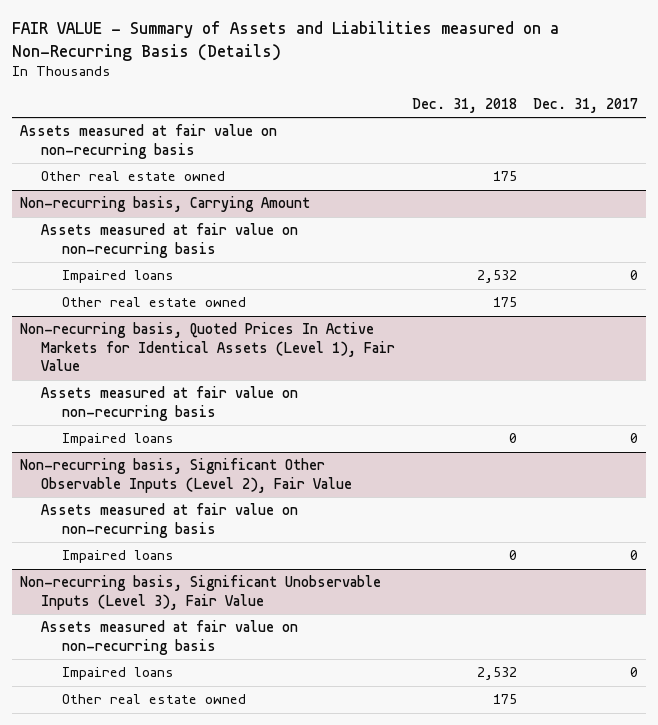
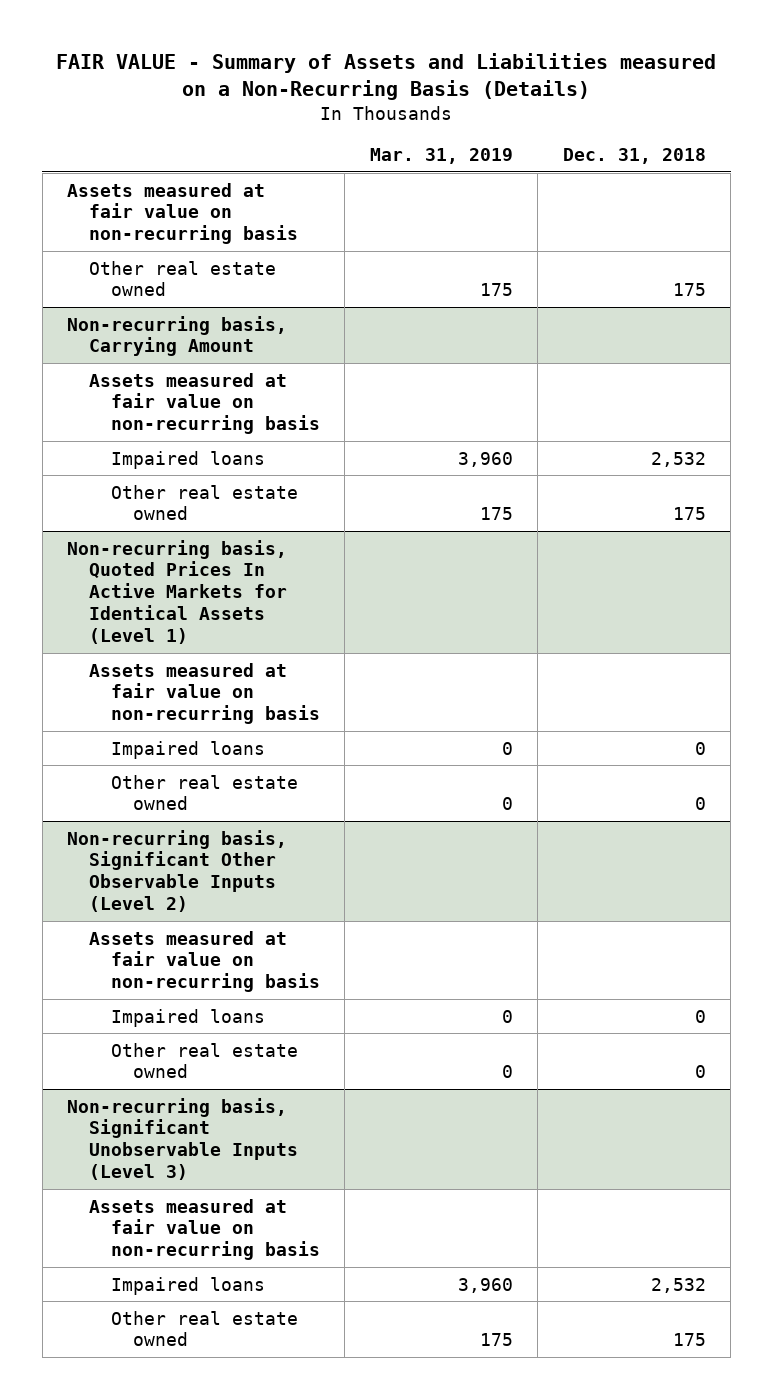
- | Dec. 31, 2018 | Dec. 31, 2017
+ | Mar. 31, 2019 | Dec. 31, 2018
- Non-recurring basis, Quoted Prices In Active Markets for Identical Assets (Level 1), Fair Value
+ Non-recurring basis, Quoted Prices In Active Markets for Identical Assets (Level 1)
- Non-recurring basis, Significant Other Observable Inputs (Level 2), Fair Value
+ Other real estate owned | 0 | 0
+ Non-recurring basis, Significant Other Observable Inputs (Level 2)
- Non-recurring basis, Significant Unobservable Inputs (Level 3), Fair Value
+ Other real estate owned | 0 | 0
+ Non-recurring basis, Significant Unobservable Inputs (Level 3)

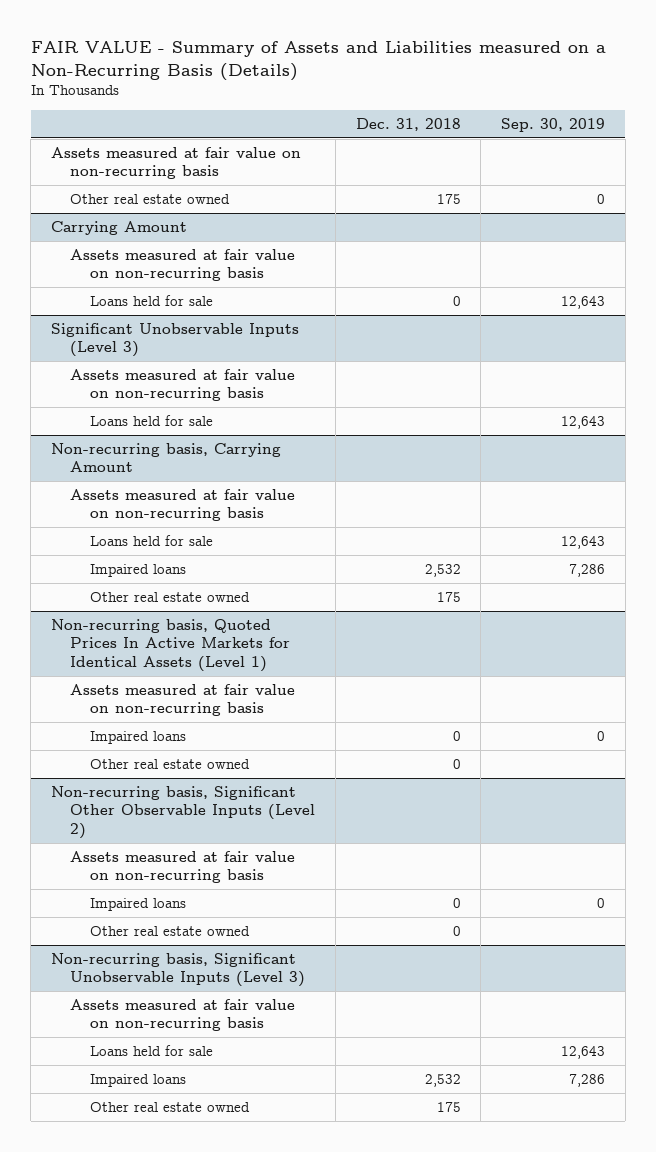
- | Mar. 31, 2019 | Dec. 31, 2018
+ | Dec. 31, 2018 | Sep. 30, 2019
+ Carrying Amount
+ Assets measured at fair value on non-recurring basis
+ Loans held for sale | 0 | 12,643
+ Significant Unobservable Inputs (Level 3)
+ Assets measured at fair value on non-recurring basis
+ Loans held for sale | | 12,643
@ Non-recurring basis, Carrying Amount
+ Loans held for sale | | 12,643
@ Non-recurring basis, Significant Unobservable Inputs (Level 3)
+ Loans held for sale | | 12,643

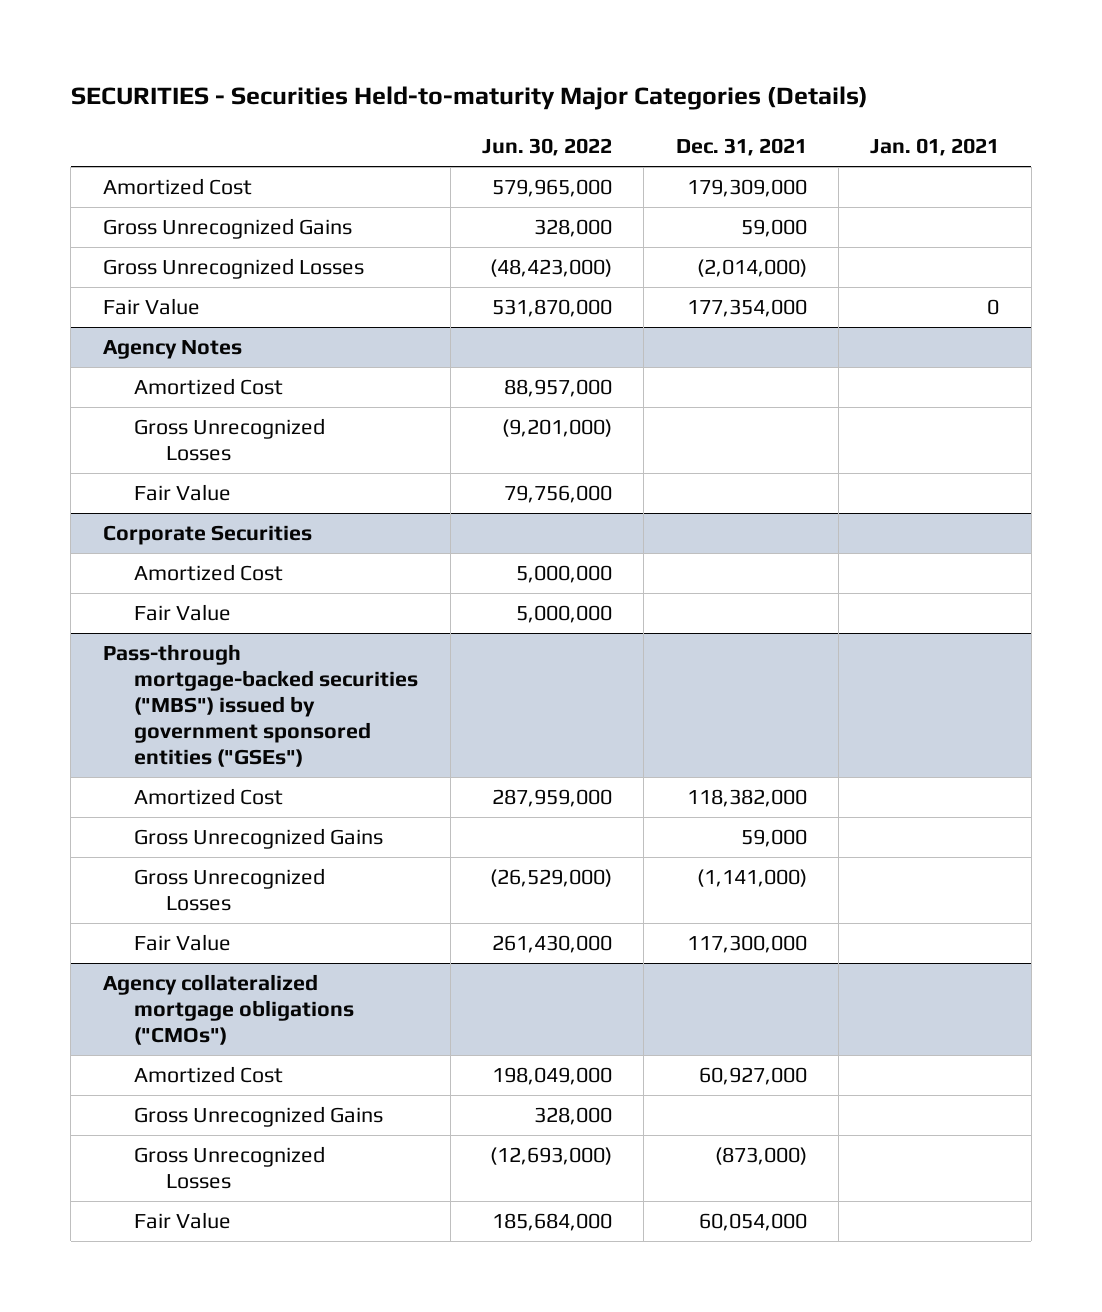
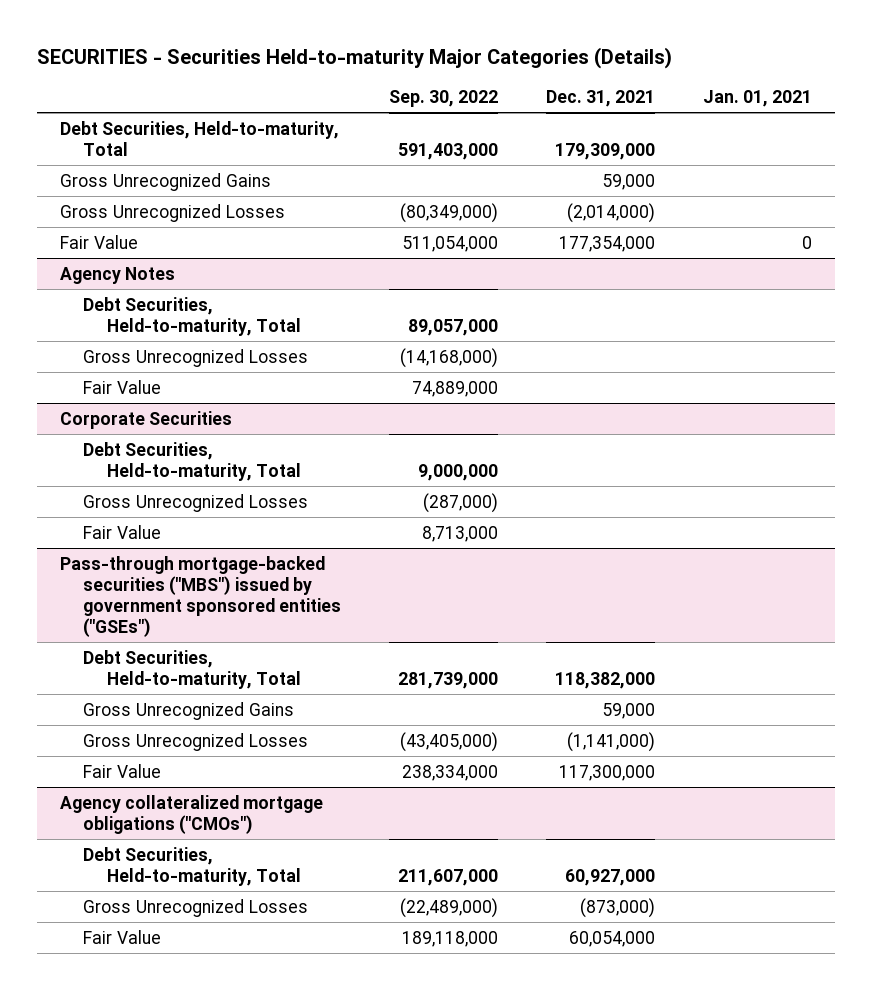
- | Jun. 30, 2022 | Dec. 31, 2021 | Jan. 01, 2021
+ | Sep. 30, 2022 | Dec. 31, 2021 | Jan. 01, 2021
- Amortized Cost | 579,965,000 | 179,309,000 |
+ Debt Securities, Held-to-maturity, Total | 591,403,000 | 179,309,000 |
@ Agency Notes
- Amortized Cost | 88,957,000 | |
+ Debt Securities, Held-to-maturity, Total | 89,057,000 | |
@ Corporate Securities
- Amortized Cost | 5,000,000 | |
+ Debt Securities, Held-to-maturity, Total | 9,000,000 | |
+ Gross Unrecognized Losses | (287,000) | |
@ Pass-through mortgage-backed securities ("MBS") issued by government sponsored entities ("GSEs")
- Amortized Cost | 287,959,000 | 118,382,000 |
+ Debt Securities, Held-to-maturity, Total | 281,739,000 | 118,382,000 |
@ Agency collateralized mortgage obligations ("CMOs")
- Amortized Cost | 198,049,000 | 60,927,000 |
- Gross Unrecognized Gains | 328,000 | |
+ Debt Securities, Held-to-maturity, Total | 211,607,000 | 60,927,000 |

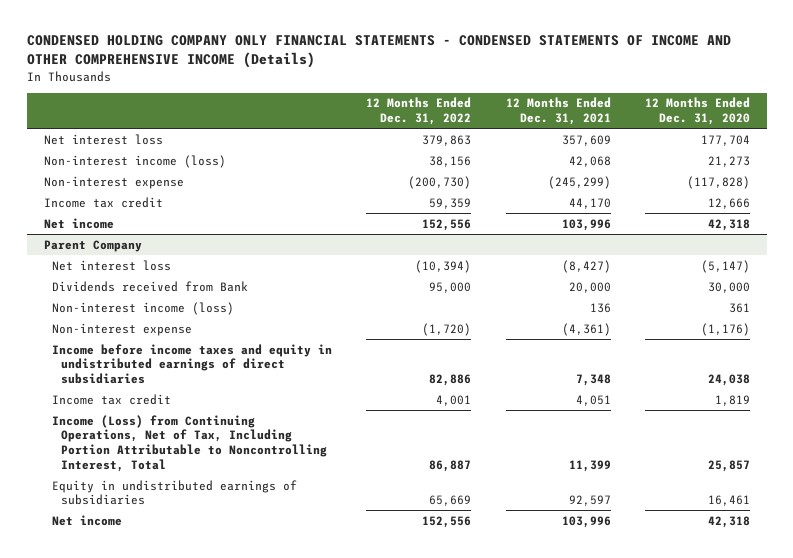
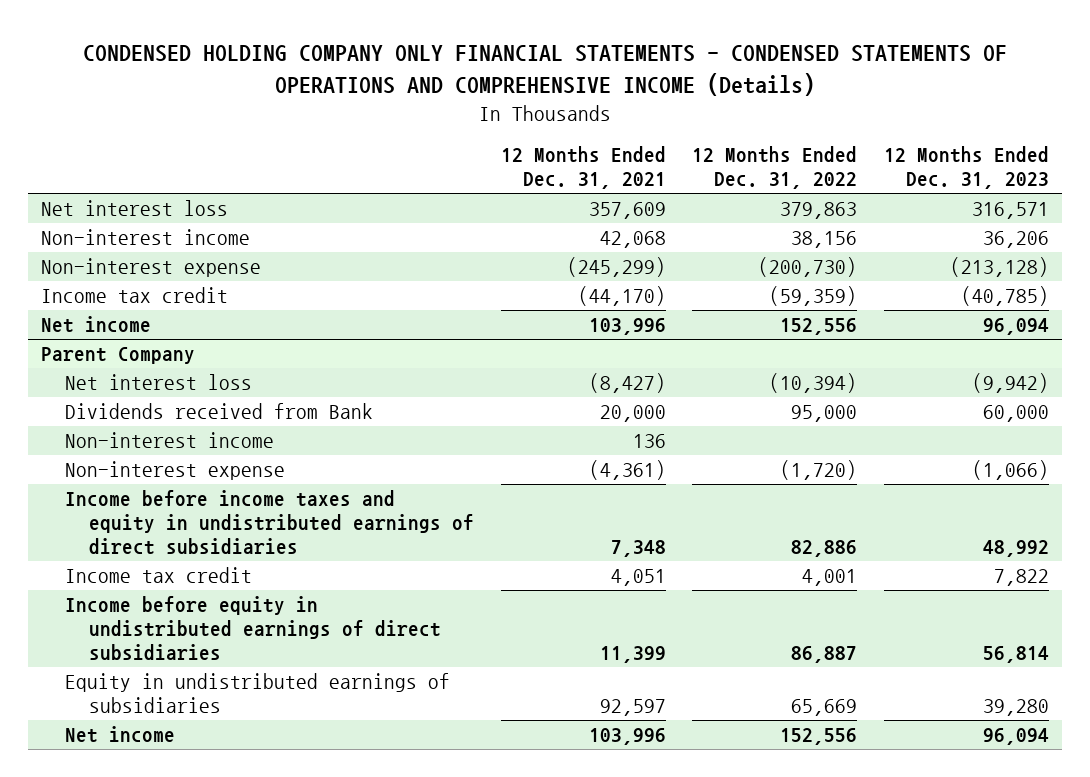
- CONDENSED HOLDING COMPANY ONLY FINANCIAL STATEMENTS - CONDENSED STATEMENTS OF INCOME AND OTHER COMPREHENSIVE INCOME (Details)
+ CONDENSED HOLDING COMPANY ONLY FINANCIAL STATEMENTS - CONDENSED STATEMENTS OF OPERATIONS AND COMPREHENSIVE INCOME (Details)
- | 12 Months Ended Dec. 31, 2022 | 12 Months Ended Dec. 31, 2021 | 12 Months Ended Dec. 31, 2020
+ | 12 Months Ended Dec. 31, 2021 | 12 Months Ended Dec. 31, 2022 | 12 Months Ended Dec. 31, 2023
- Non-interest income (loss) | 38,156 | 42,068 | 21,273
+ Non-interest income | 42,068 | 38,156 | 36,206
- Income tax credit | 59,359 | 44,170 | 12,666
+ Income tax credit | (44,170) | (59,359) | (40,785)
@ Parent Company
- Non-interest income (loss) | | 136 | 361
+ Non-interest income | 136 | |
- Income (Loss) from Continuing Operations, Net of Tax, Including Portion Attributable to Noncontrolling Interest, Total | 86,887 | 11,399 | 25,857
+ Income before equity in undistributed earnings of direct subsidiaries | 11,399 | 86,887 | 56,814

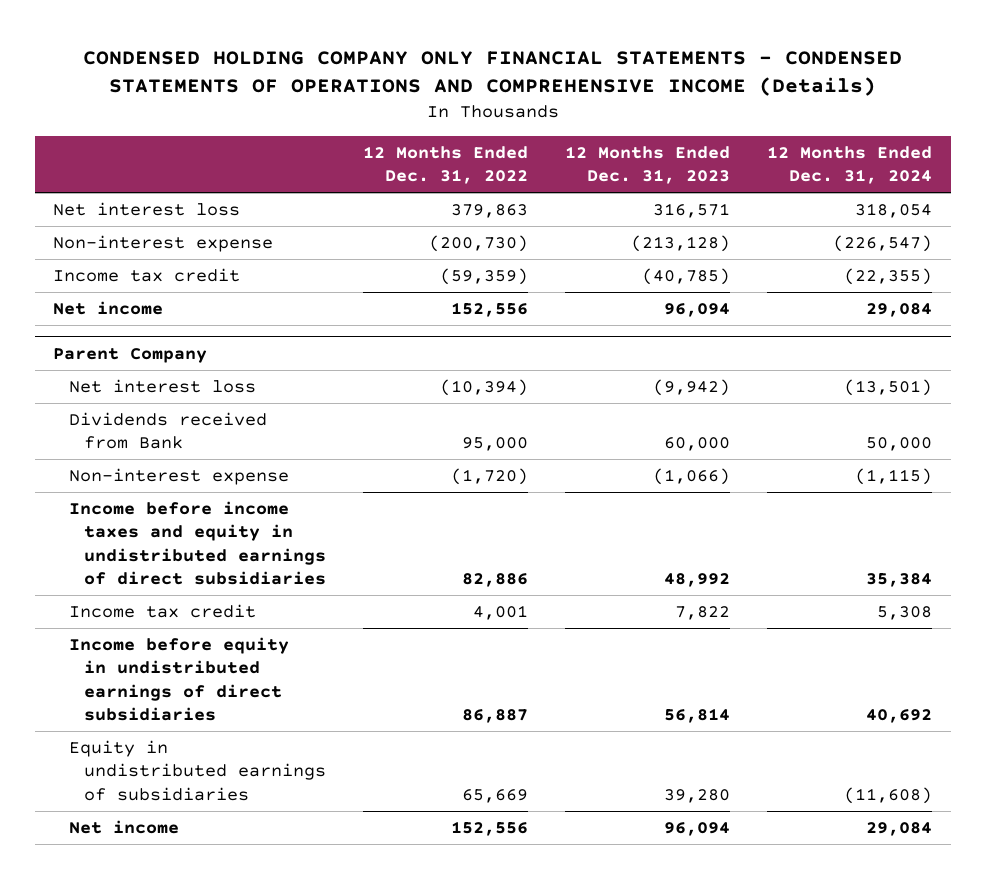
- | 12 Months Ended Dec. 31, 2021 | 12 Months Ended Dec. 31, 2022 | 12 Months Ended Dec. 31, 2023
+ | 12 Months Ended Dec. 31, 2022 | 12 Months Ended Dec. 31, 2023 | 12 Months Ended Dec. 31, 2024
- Non-interest income | 42,068 | 38,156 | 36,206
@ Parent Company
- Non-interest income | 136 | |

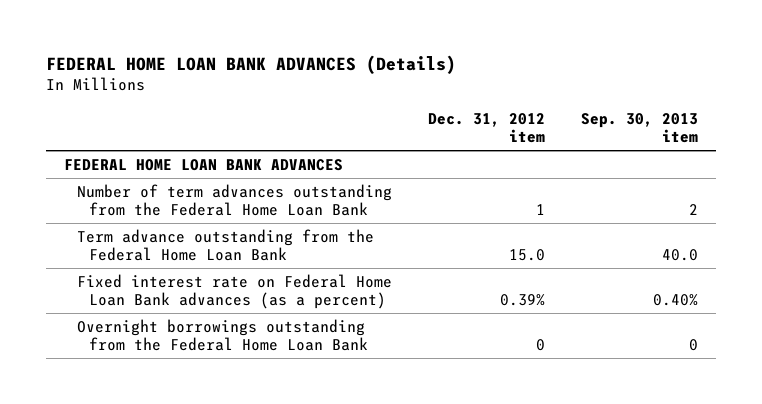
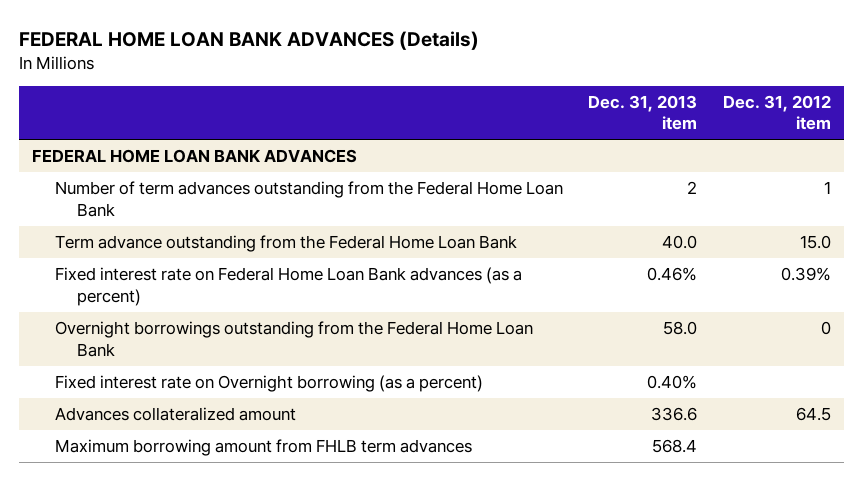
- | Dec. 31, 2012 item | Sep. 30, 2013 item
+ | Dec. 31, 2013 item | Dec. 31, 2012 item
+ Fixed interest rate on Overnight borrowing (as a percent) | 0.40% |
+ Advances collateralized amount | 336.6 | 64.5
+ Maximum borrowing amount from FHLB term advances | 568.4 |

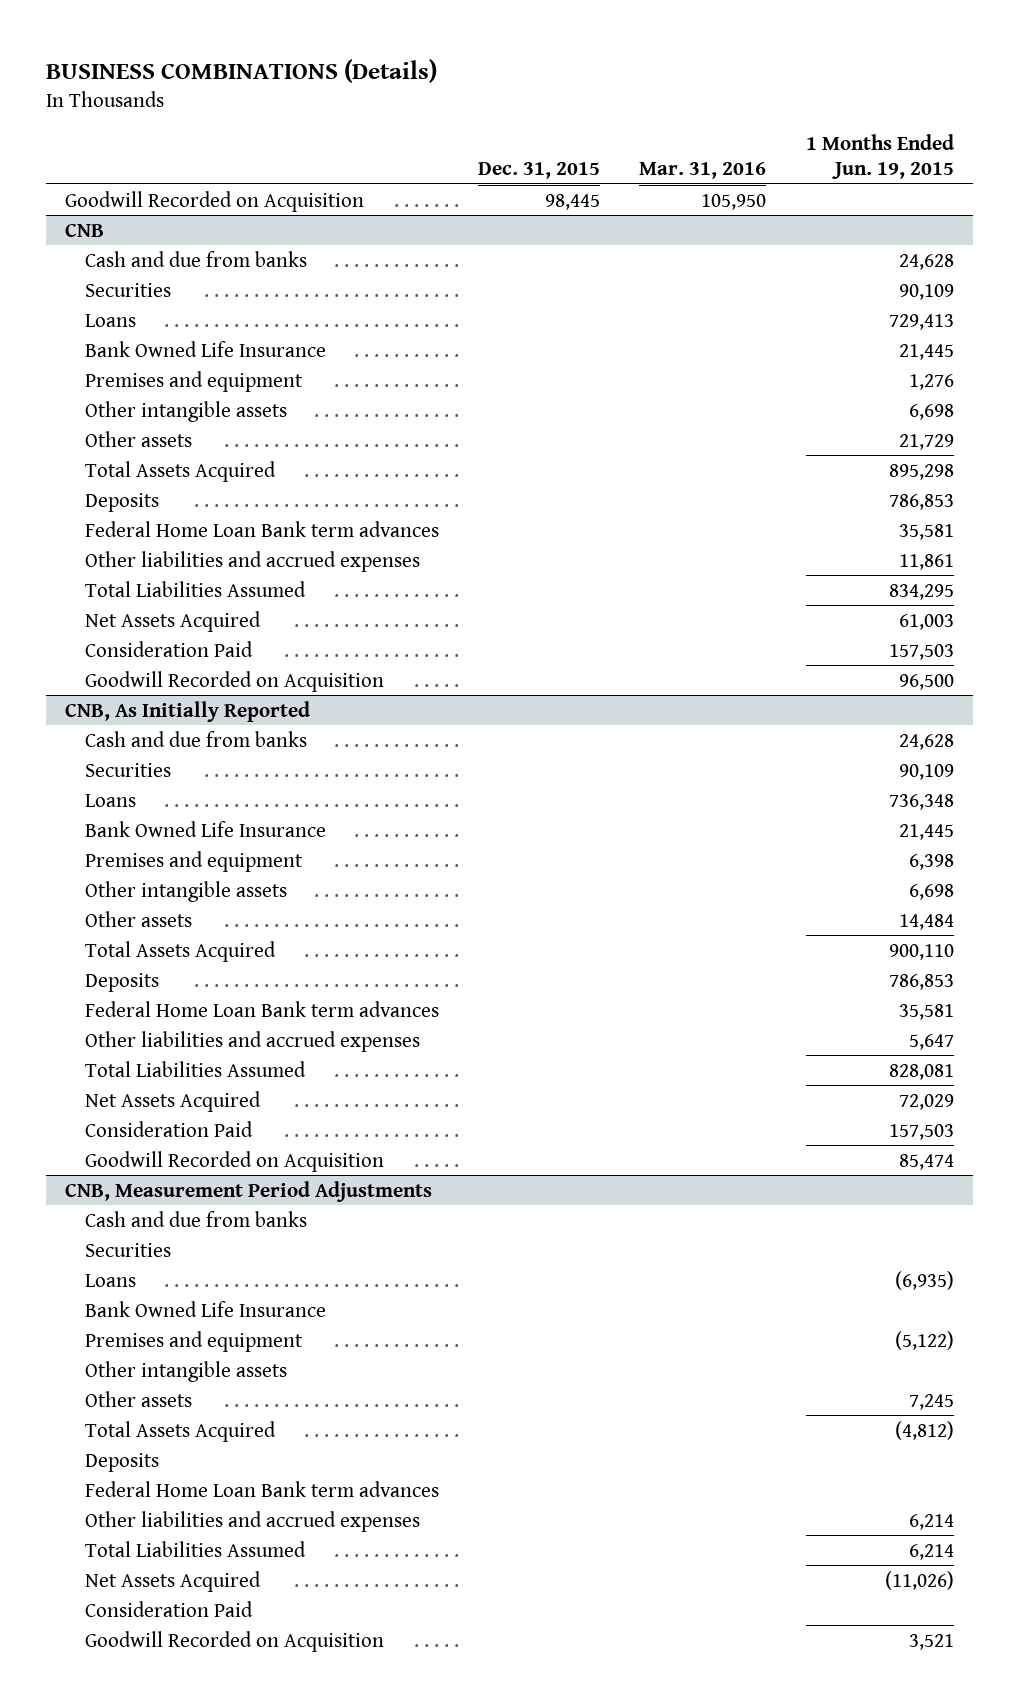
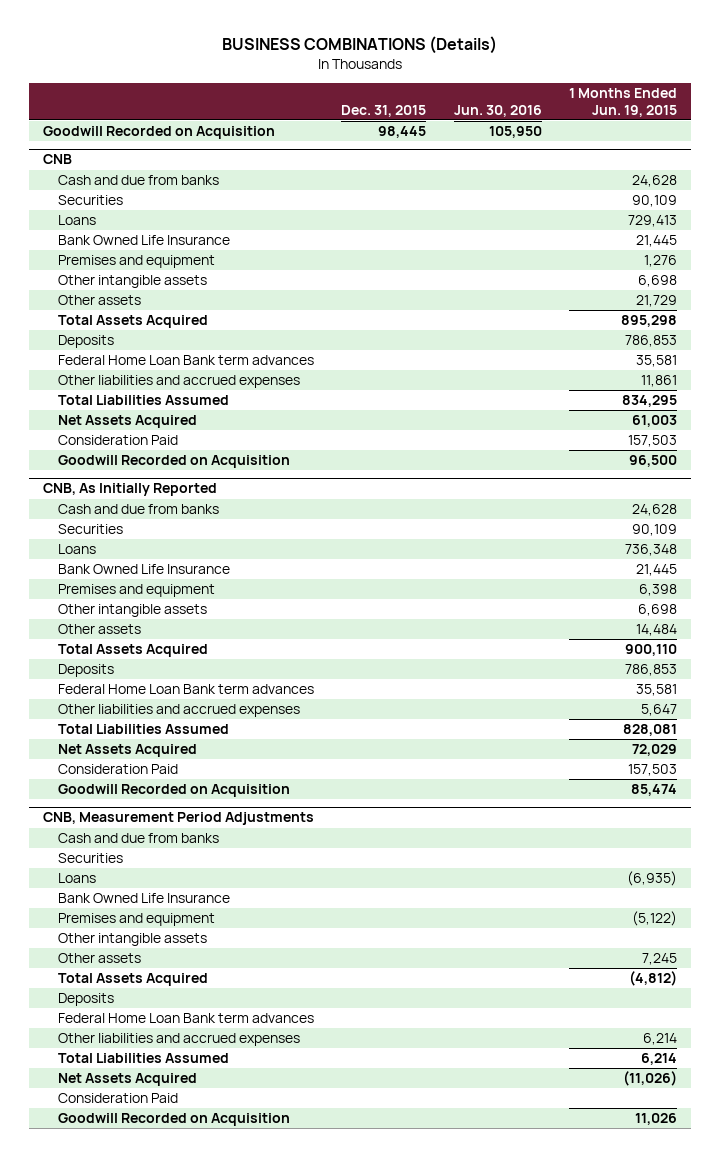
- | Dec. 31, 2015 | Mar. 31, 2016 | 1 Months Ended Jun. 19, 2015
+ | Dec. 31, 2015 | Jun. 30, 2016 | 1 Months Ended Jun. 19, 2015
@ CNB, Measurement Period Adjustments
- Goodwill Recorded on Acquisition | | | 3,521
+ Goodwill Recorded on Acquisition | | | 11,026

